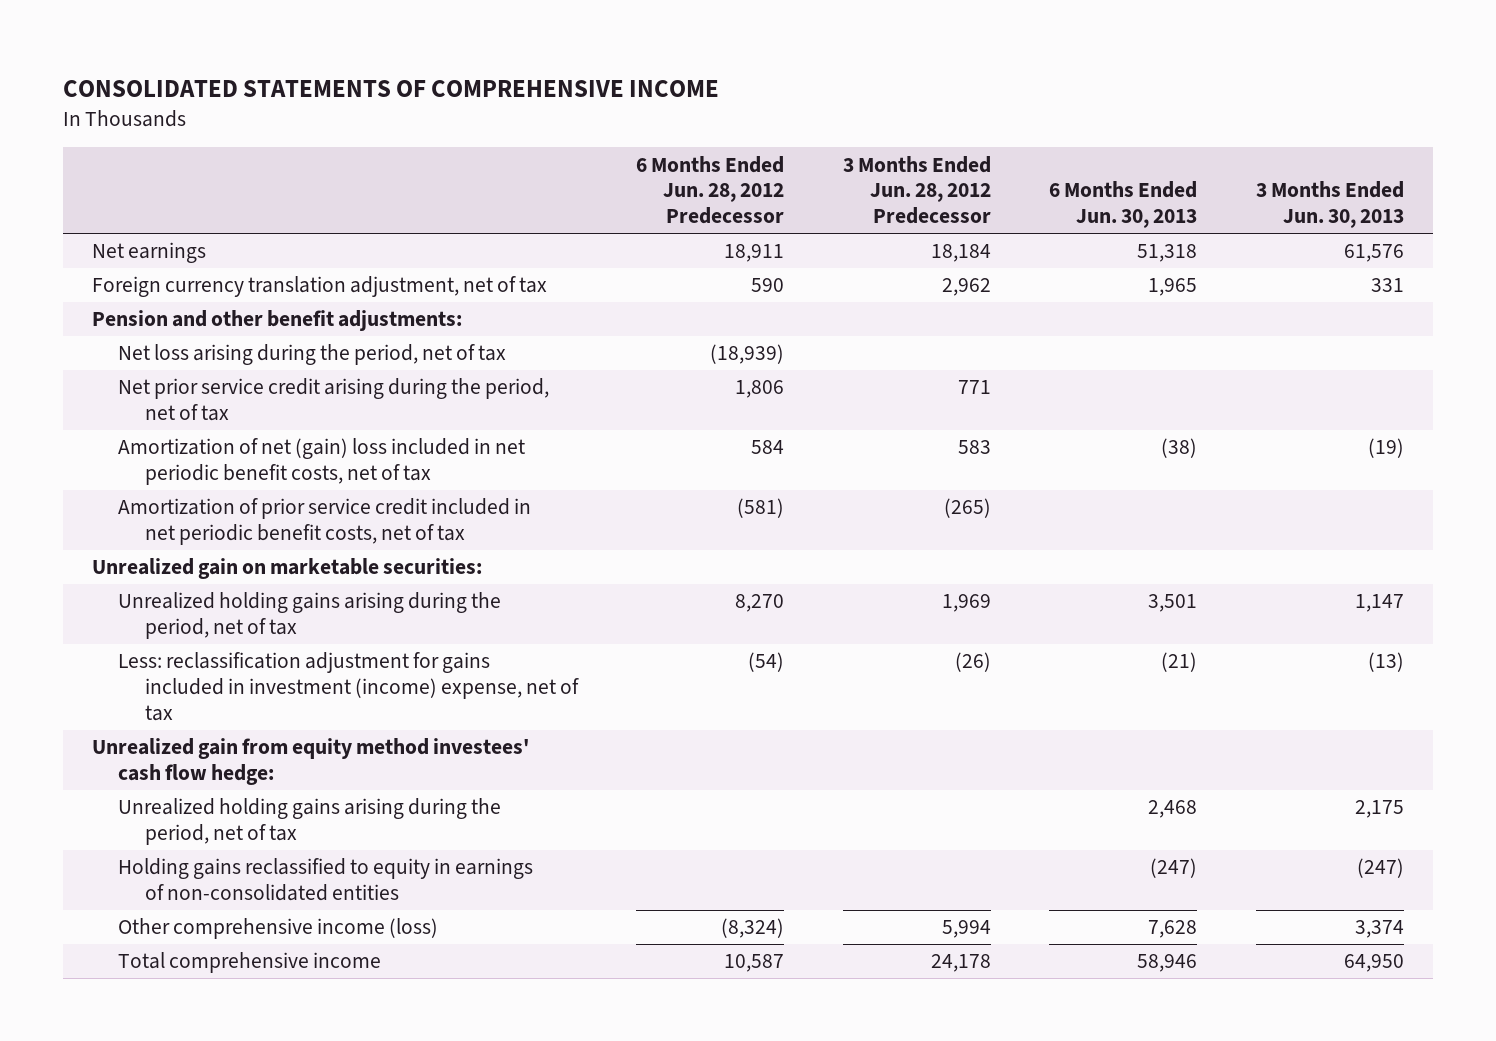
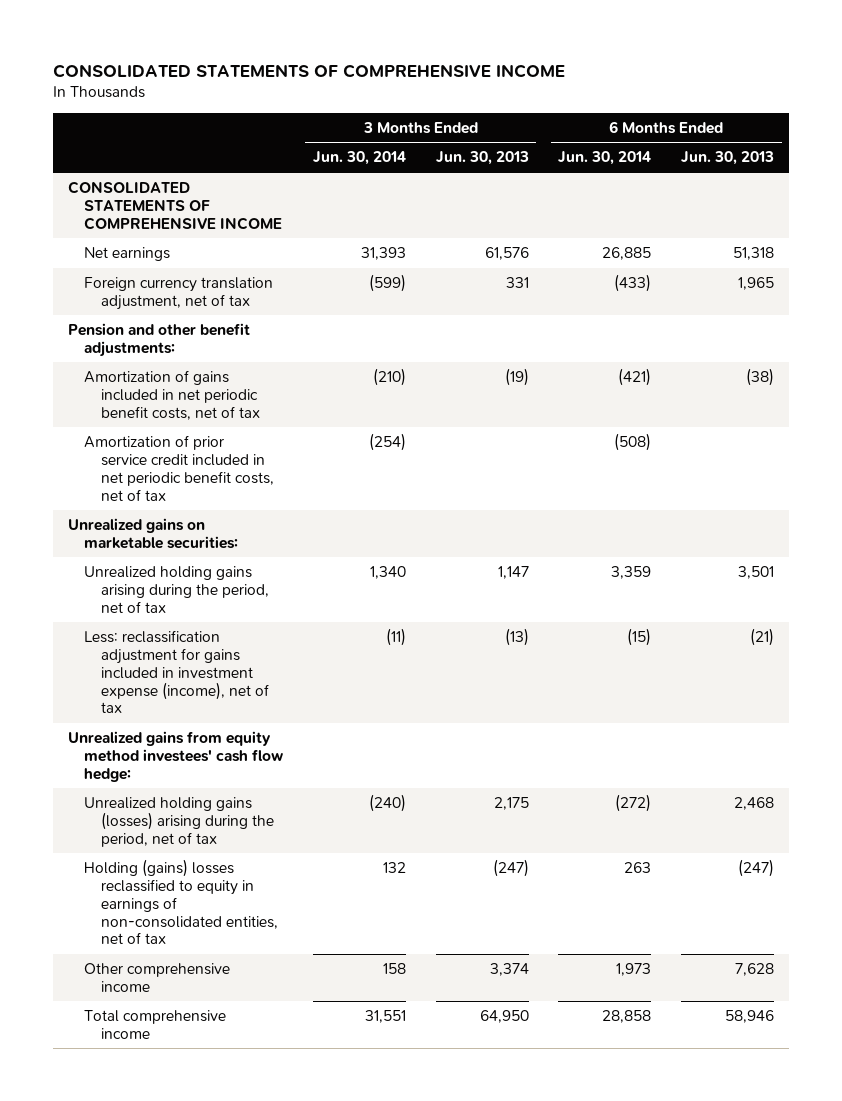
- | 6 Months Ended Jun. 28, 2012 Predecessor | 3 Months Ended Jun. 28, 2012 Predecessor | 6 Months Ended Jun. 30, 2013 | 3 Months Ended Jun. 30, 2013
+ | 3 Months Ended Jun. 30, 2014 | 3 Months Ended Jun. 30, 2013 | 6 Months Ended Jun. 30, 2014 | 6 Months Ended Jun. 30, 2013
+ CONSOLIDATED STATEMENTS OF COMPREHENSIVE INCOME
- Net loss arising during the period, net of tax | (18,939) | | |
- Net prior service credit arising during the period, net of tax | 1,806 | 771 | |
- Amortization of net (gain) loss included in net periodic benefit costs, net of tax | 584 | 583 | (38) | (19)
+ Amortization of gains included in net periodic benefit costs, net of tax | (210) | (19) | (421) | (38)
- Unrealized gain on marketable securities:
+ Unrealized gains on marketable securities:
- Less: reclassification adjustment for gains included in investment (income) expense, net of tax | (54) | (26) | (21) | (13)
- Unrealized gain from equity method investees' cash flow hedge:
- Unrealized holding gains arising during the period, net of tax | | | 2,468 | 2,175
- Holding gains reclassified to equity in earnings of non-consolidated entities | | | (247) | (247)
- Other comprehensive income (loss) | (8,324) | 5,994 | 7,628 | 3,374
+ Less: reclassification adjustment for gains included in investment expense (income), net of tax | (11) | (13) | (15) | (21)
+ Unrealized gains from equity method investees' cash flow hedge:
+ Unrealized holding gains (losses) arising during the period, net of tax | (240) | 2,175 | (272) | 2,468
+ Holding (gains) losses reclassified to equity in earnings of non-consolidated entities, net of tax | 132 | (247) | 263 | (247)
+ Other comprehensive income | 158 | 3,374 | 1,973 | 7,628

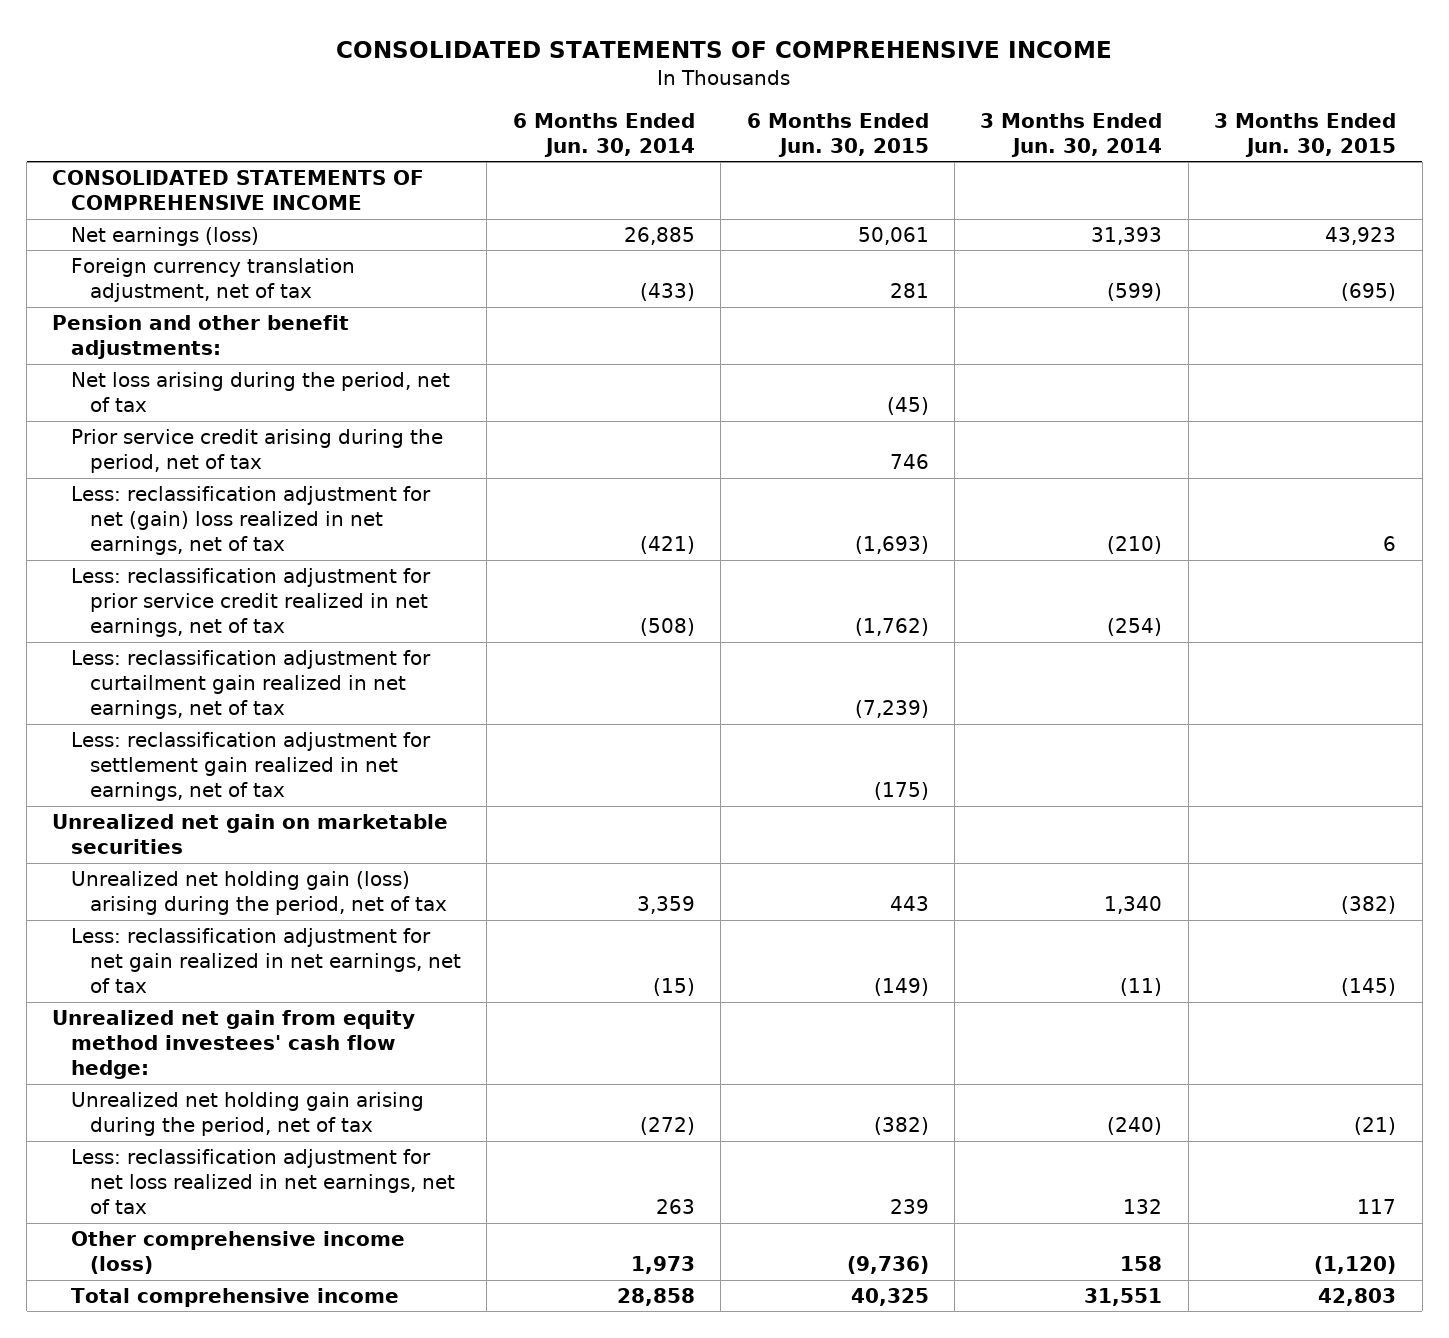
- | 3 Months Ended Jun. 30, 2014 | 3 Months Ended Jun. 30, 2013 | 6 Months Ended Jun. 30, 2014 | 6 Months Ended Jun. 30, 2013
+ | 6 Months Ended Jun. 30, 2014 | 6 Months Ended Jun. 30, 2015 | 3 Months Ended Jun. 30, 2014 | 3 Months Ended Jun. 30, 2015
- Net earnings | 31,393 | 61,576 | 26,885 | 51,318
+ Net earnings (loss) | 26,885 | 50,061 | 31,393 | 43,923
- Amortization of gains included in net periodic benefit costs, net of tax | (210) | (19) | (421) | (38)
- Amortization of prior service credit included in net periodic benefit costs, net of tax | (254) | | (508) |
- Unrealized gains on marketable securities:
- Unrealized holding gains arising during the period, net of tax | 1,340 | 1,147 | 3,359 | 3,501
- Less: reclassification adjustment for gains included in investment expense (income), net of tax | (11) | (13) | (15) | (21)
- Unrealized gains from equity method investees' cash flow hedge:
- Unrealized holding gains (losses) arising during the period, net of tax | (240) | 2,175 | (272) | 2,468
- Holding (gains) losses reclassified to equity in earnings of non-consolidated entities, net of tax | 132 | (247) | 263 | (247)
- Other comprehensive income | 158 | 3,374 | 1,973 | 7,628
+ Net loss arising during the period, net of tax | | (45) | |
+ Prior service credit arising during the period, net of tax | | 746 | |
+ Less: reclassification adjustment for net (gain) loss realized in net earnings, net of tax | (421) | (1,693) | (210) | 6
+ Less: reclassification adjustment for prior service credit realized in net earnings, net of tax | (508) | (1,762) | (254) |
+ Less: reclassification adjustment for curtailment gain realized in net earnings, net of tax | | (7,239) | |
+ Less: reclassification adjustment for settlement gain realized in net earnings, net of tax | | (175) | |
+ Unrealized net gain on marketable securities
+ Unrealized net holding gain (loss) arising during the period, net of tax | 3,359 | 443 | 1,340 | (382)
+ Less: reclassification adjustment for net gain realized in net earnings, net of tax | (15) | (149) | (11) | (145)
+ Unrealized net gain from equity method investees' cash flow hedge:
+ Unrealized net holding gain arising during the period, net of tax | (272) | (382) | (240) | (21)
+ Less: reclassification adjustment for net loss realized in net earnings, net of tax | 263 | 239 | 132 | 117
+ Other comprehensive income (loss) | 1,973 | (9,736) | 158 | (1,120)

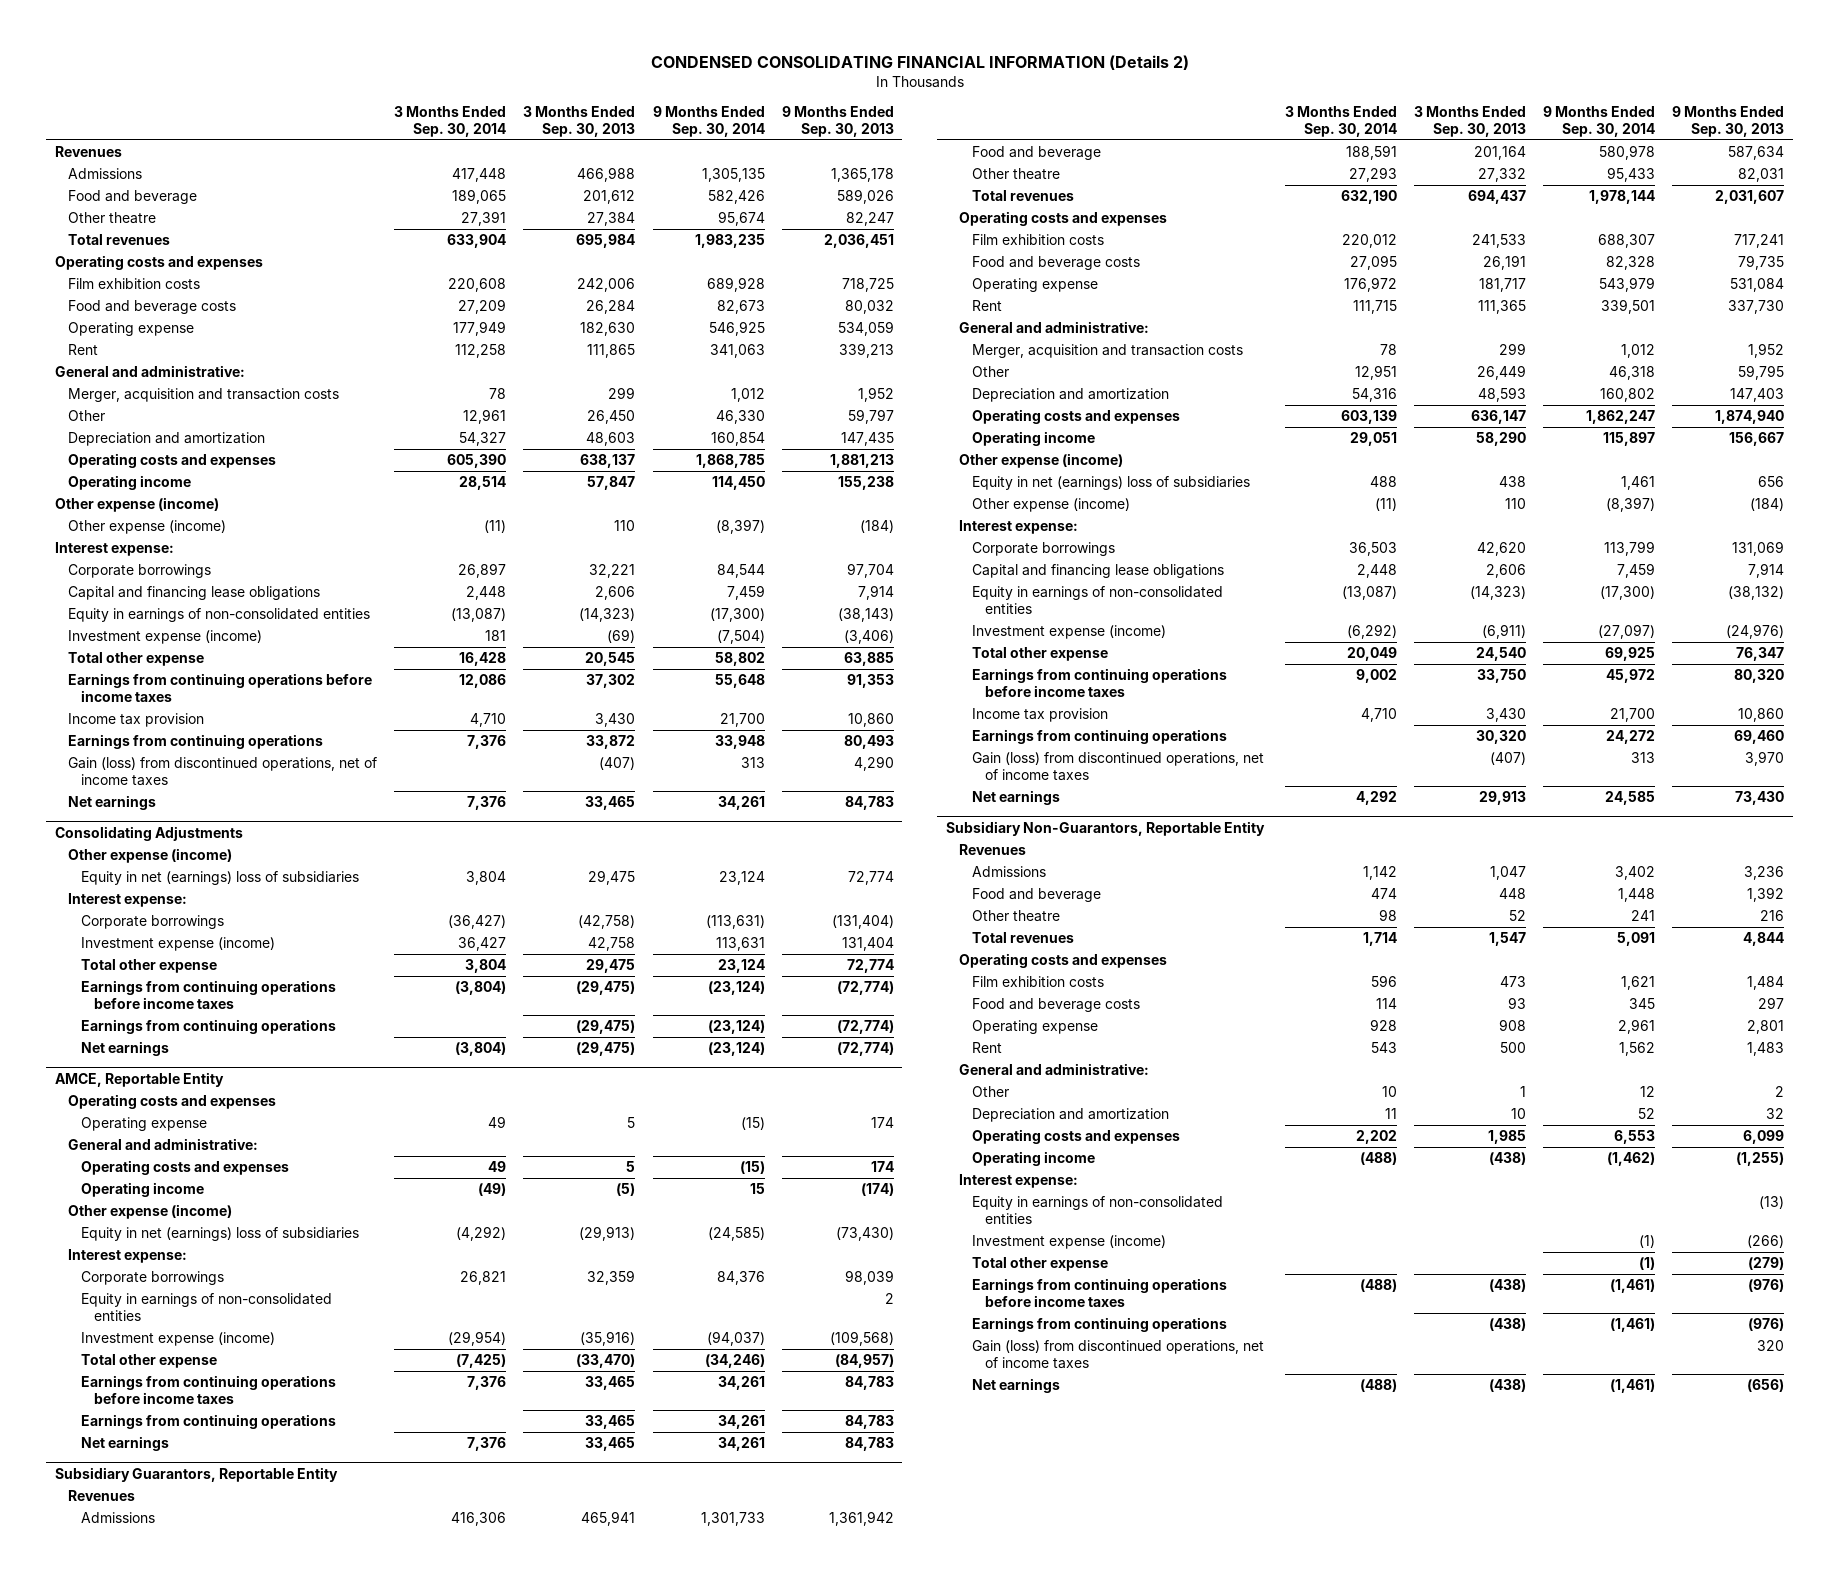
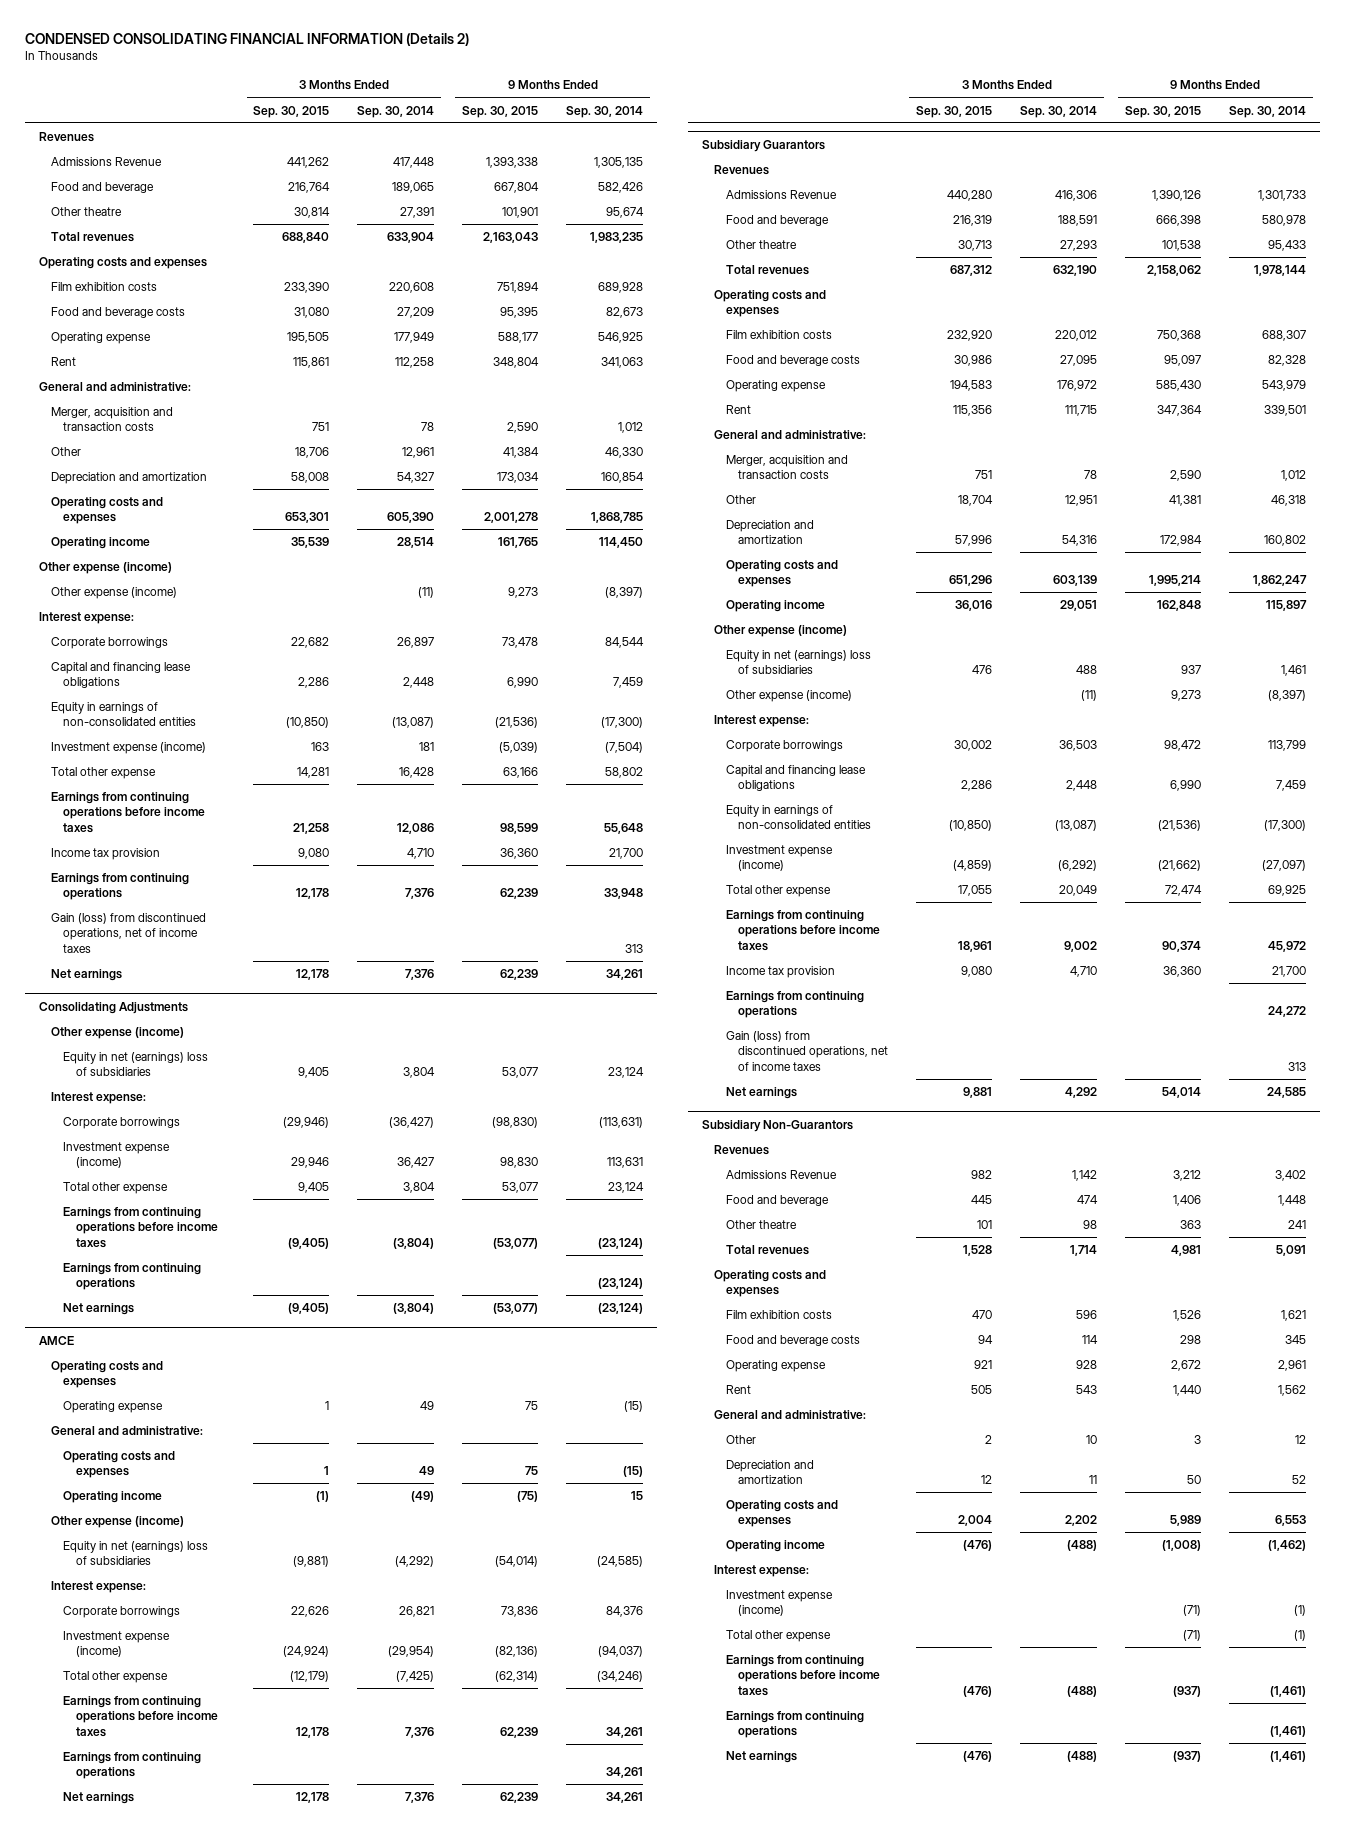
- | 3 Months Ended Sep. 30, 2014 | 3 Months Ended Sep. 30, 2013 | 9 Months Ended Sep. 30, 2014 | 9 Months Ended Sep. 30, 2013
+ | 3 Months Ended Sep. 30, 2015 | 3 Months Ended Sep. 30, 2014 | 9 Months Ended Sep. 30, 2015 | 9 Months Ended Sep. 30, 2014
- Admissions | 417,448 | 466,988 | 1,305,135 | 1,365,178
+ Admissions Revenue | 441,262 | 417,448 | 1,393,338 | 1,305,135
- AMCE, Reportable Entity
+ AMCE
- Equity in earnings of non-consolidated entities | | | | 2
- Subsidiary Guarantors, Reportable Entity
+ Subsidiary Guarantors
- Admissions | 416,306 | 465,941 | 1,301,733 | 1,361,942
+ Admissions Revenue | 440,280 | 416,306 | 1,390,126 | 1,301,733
- Subsidiary Non-Guarantors, Reportable Entity
+ Subsidiary Non-Guarantors
- Admissions | 1,142 | 1,047 | 3,402 | 3,236
+ Admissions Revenue | 982 | 1,142 | 3,212 | 3,402
- Equity in earnings of non-consolidated entities | | | | (13)
- Gain (loss) from discontinued operations, net of income taxes | | | | 320

